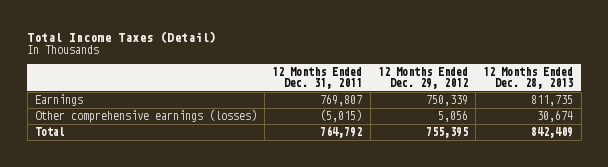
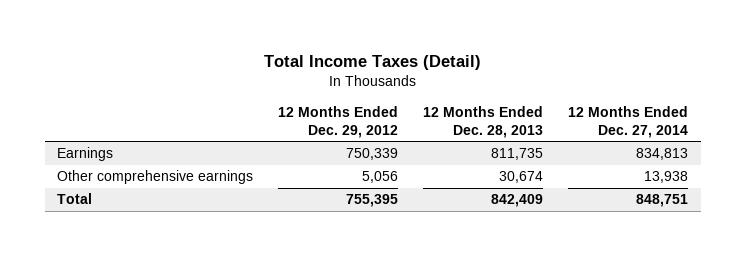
- | 12 Months Ended Dec. 31, 2011 | 12 Months Ended Dec. 29, 2012 | 12 Months Ended Dec. 28, 2013
+ | 12 Months Ended Dec. 29, 2012 | 12 Months Ended Dec. 28, 2013 | 12 Months Ended Dec. 27, 2014
- Other comprehensive earnings (losses) | (5,015) | 5,056 | 30,674
+ Other comprehensive earnings | 5,056 | 30,674 | 13,938

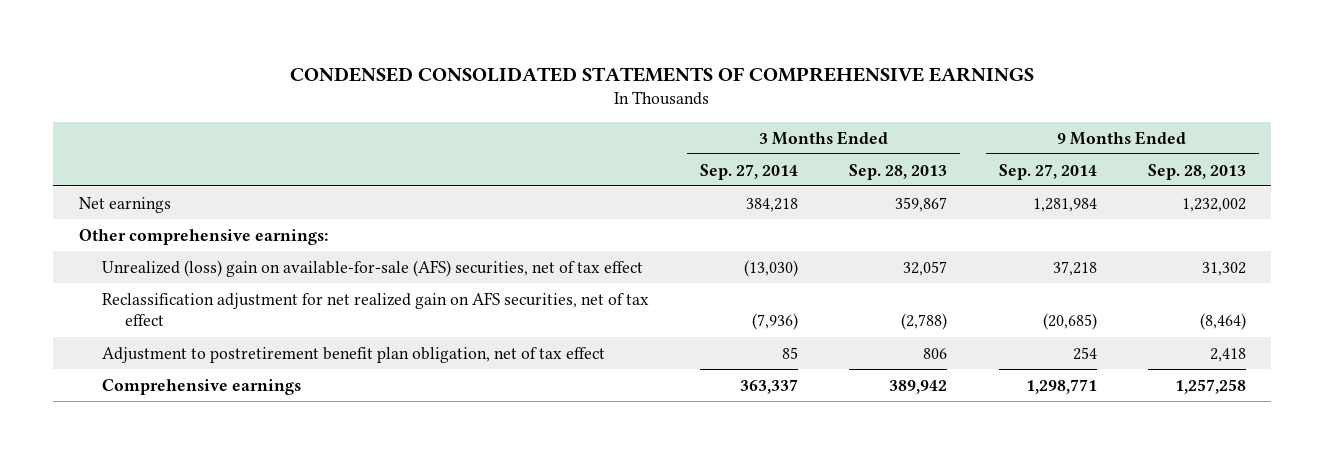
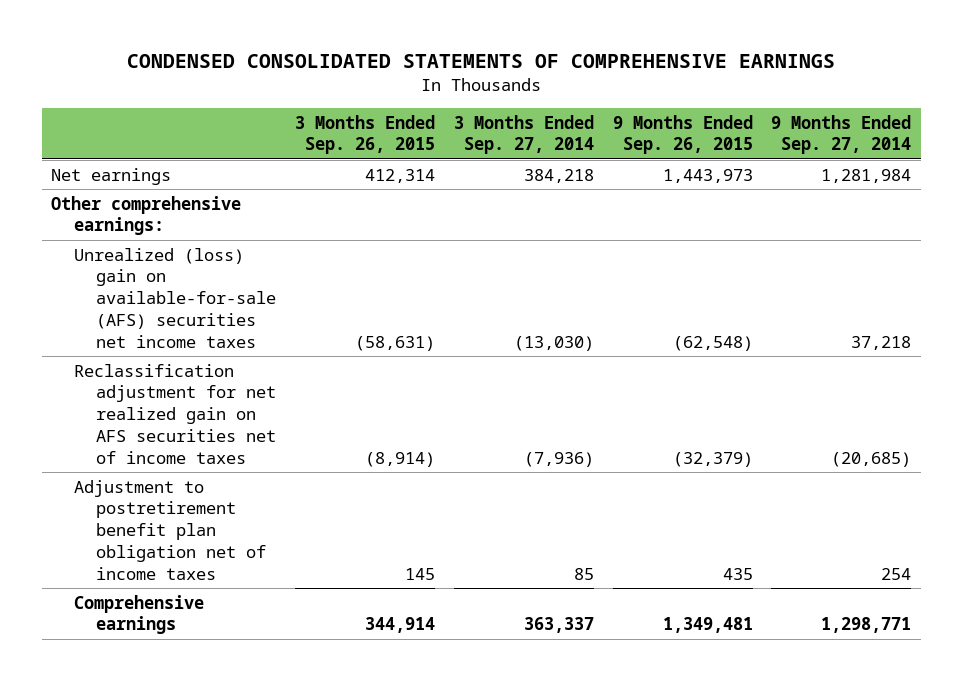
- | 3 Months Ended Sep. 27, 2014 | 3 Months Ended Sep. 28, 2013 | 9 Months Ended Sep. 27, 2014 | 9 Months Ended Sep. 28, 2013
+ | 3 Months Ended Sep. 26, 2015 | 3 Months Ended Sep. 27, 2014 | 9 Months Ended Sep. 26, 2015 | 9 Months Ended Sep. 27, 2014
- Unrealized (loss) gain on available-for-sale (AFS) securities, net of tax effect | (13,030) | 32,057 | 37,218 | 31,302
- Reclassification adjustment for net realized gain on AFS securities, net of tax effect | (7,936) | (2,788) | (20,685) | (8,464)
- Adjustment to postretirement benefit plan obligation, net of tax effect | 85 | 806 | 254 | 2,418
+ Unrealized (loss) gain on available-for-sale (AFS) securities net income taxes | (58,631) | (13,030) | (62,548) | 37,218
+ Reclassification adjustment for net realized gain on AFS securities net of income taxes | (8,914) | (7,936) | (32,379) | (20,685)
+ Adjustment to postretirement benefit plan obligation net of income taxes | 145 | 85 | 435 | 254

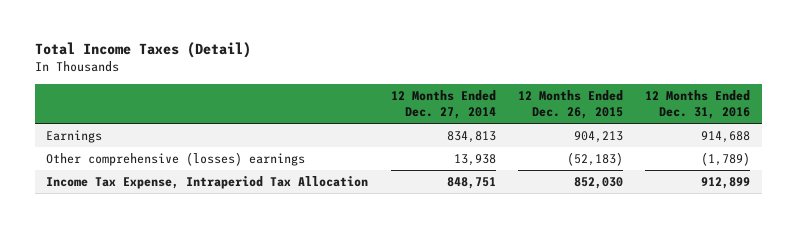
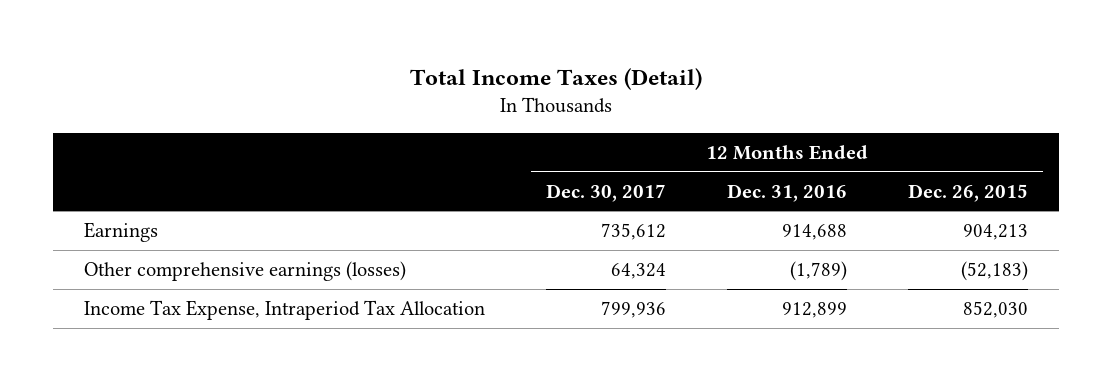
- | 12 Months Ended Dec. 27, 2014 | 12 Months Ended Dec. 26, 2015 | 12 Months Ended Dec. 31, 2016
+ | 12 Months Ended Dec. 30, 2017 | 12 Months Ended Dec. 31, 2016 | 12 Months Ended Dec. 26, 2015
- Other comprehensive (losses) earnings | 13,938 | (52,183) | (1,789)
+ Other comprehensive earnings (losses) | 64,324 | (1,789) | (52,183)

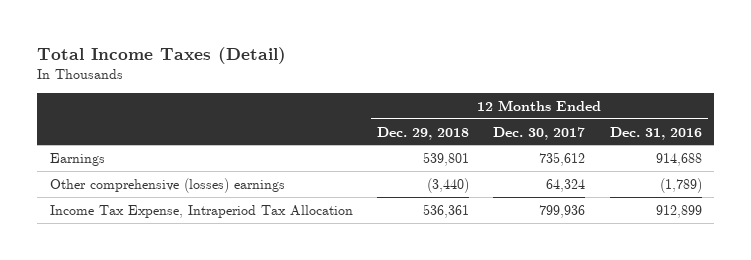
- | 12 Months Ended Dec. 30, 2017 | 12 Months Ended Dec. 31, 2016 | 12 Months Ended Dec. 26, 2015
+ | 12 Months Ended Dec. 29, 2018 | 12 Months Ended Dec. 30, 2017 | 12 Months Ended Dec. 31, 2016
- Other comprehensive earnings (losses) | 64,324 | (1,789) | (52,183)
+ Other comprehensive (losses) earnings | (3,440) | 64,324 | (1,789)

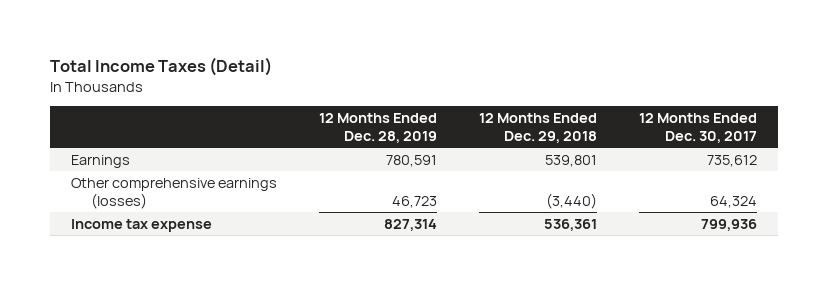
- | 12 Months Ended Dec. 29, 2018 | 12 Months Ended Dec. 30, 2017 | 12 Months Ended Dec. 31, 2016
+ | 12 Months Ended Dec. 28, 2019 | 12 Months Ended Dec. 29, 2018 | 12 Months Ended Dec. 30, 2017
- Other comprehensive (losses) earnings | (3,440) | 64,324 | (1,789)
- Income Tax Expense, Intraperiod Tax Allocation | 536,361 | 799,936 | 912,899
+ Other comprehensive earnings (losses) | 46,723 | (3,440) | 64,324
+ Income tax expense | 827,314 | 536,361 | 799,936

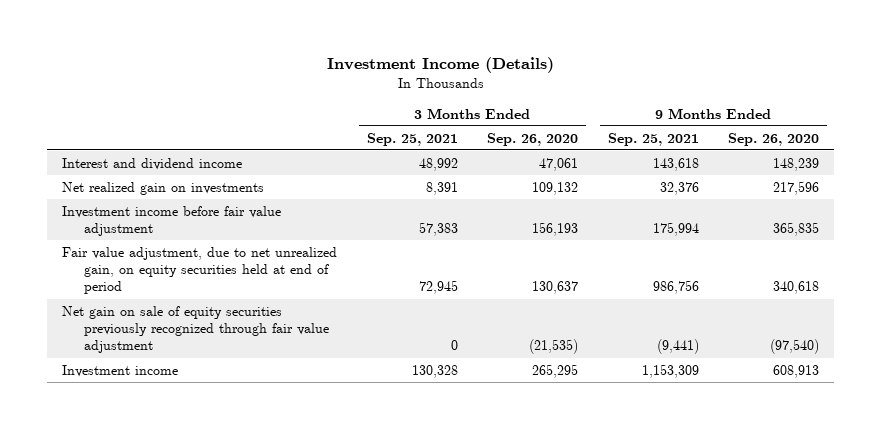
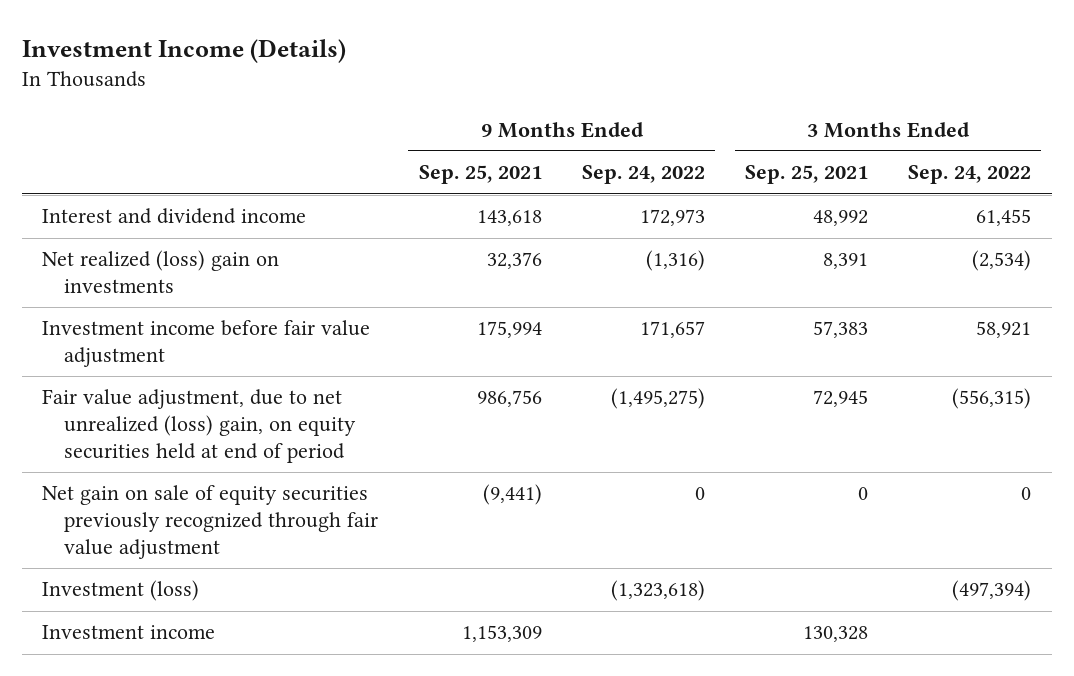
- | 3 Months Ended Sep. 25, 2021 | 3 Months Ended Sep. 26, 2020 | 9 Months Ended Sep. 25, 2021 | 9 Months Ended Sep. 26, 2020
+ | 9 Months Ended Sep. 25, 2021 | 9 Months Ended Sep. 24, 2022 | 3 Months Ended Sep. 25, 2021 | 3 Months Ended Sep. 24, 2022
- Net realized gain on investments | 8,391 | 109,132 | 32,376 | 217,596
+ Net realized (loss) gain on investments | 32,376 | (1,316) | 8,391 | (2,534)
- Fair value adjustment, due to net unrealized gain, on equity securities held at end of period | 72,945 | 130,637 | 986,756 | 340,618
+ Fair value adjustment, due to net unrealized (loss) gain, on equity securities held at end of period | 986,756 | (1,495,275) | 72,945 | (556,315)
+ Investment (loss) | | (1,323,618) | | (497,394)

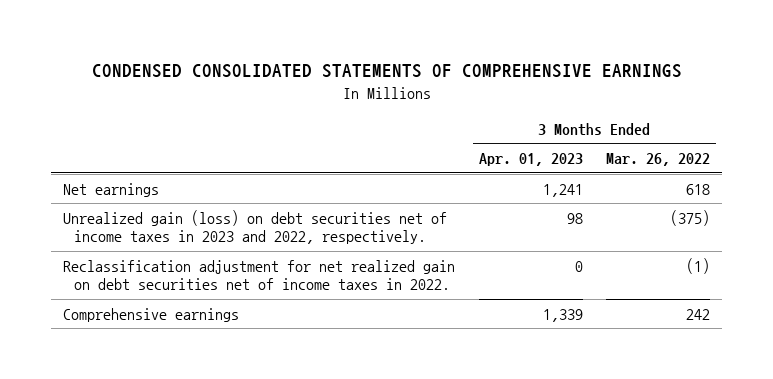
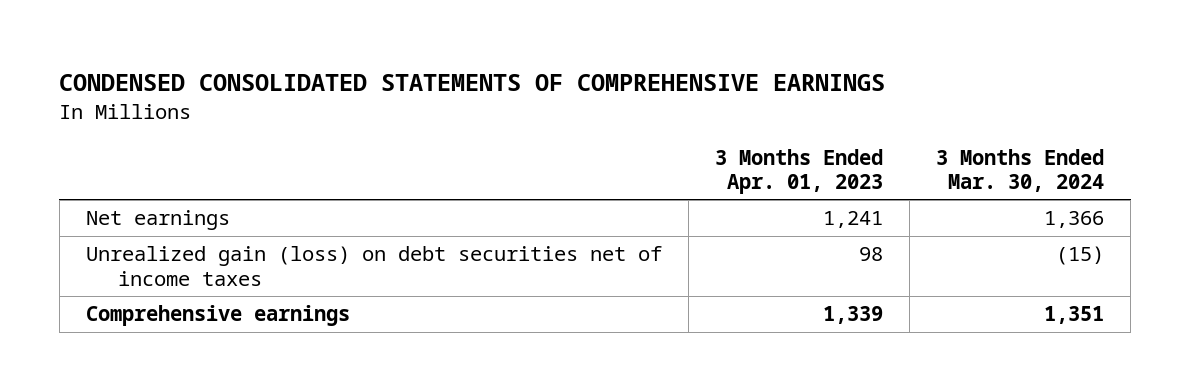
- | 3 Months Ended Apr. 01, 2023 | 3 Months Ended Mar. 26, 2022
+ | 3 Months Ended Apr. 01, 2023 | 3 Months Ended Mar. 30, 2024
- Unrealized gain (loss) on debt securities net of income taxes in 2023 and 2022, respectively. | 98 | (375)
- Reclassification adjustment for net realized gain on debt securities net of income taxes in 2022. | 0 | (1)
+ Unrealized gain (loss) on debt securities net of income taxes | 98 | (15)

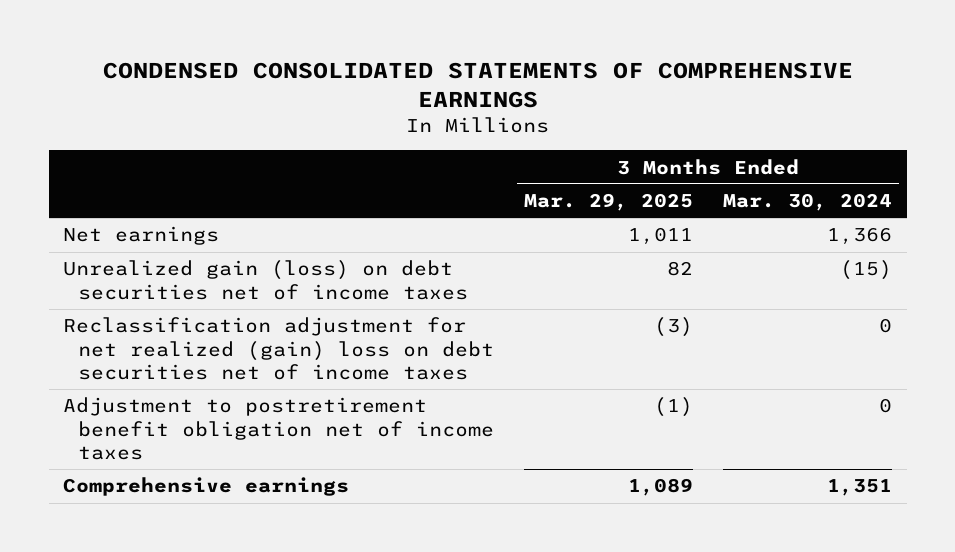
- | 3 Months Ended Apr. 01, 2023 | 3 Months Ended Mar. 30, 2024
+ | 3 Months Ended Mar. 29, 2025 | 3 Months Ended Mar. 30, 2024
+ Reclassification adjustment for net realized (gain) loss on debt securities net of income taxes | (3) | 0
+ Adjustment to postretirement benefit obligation net of income taxes | (1) | 0

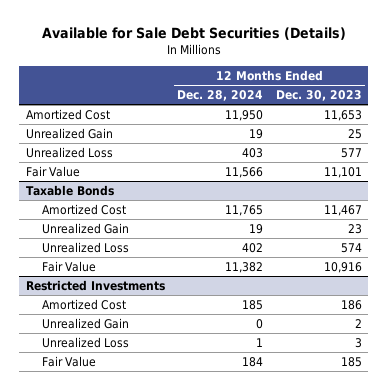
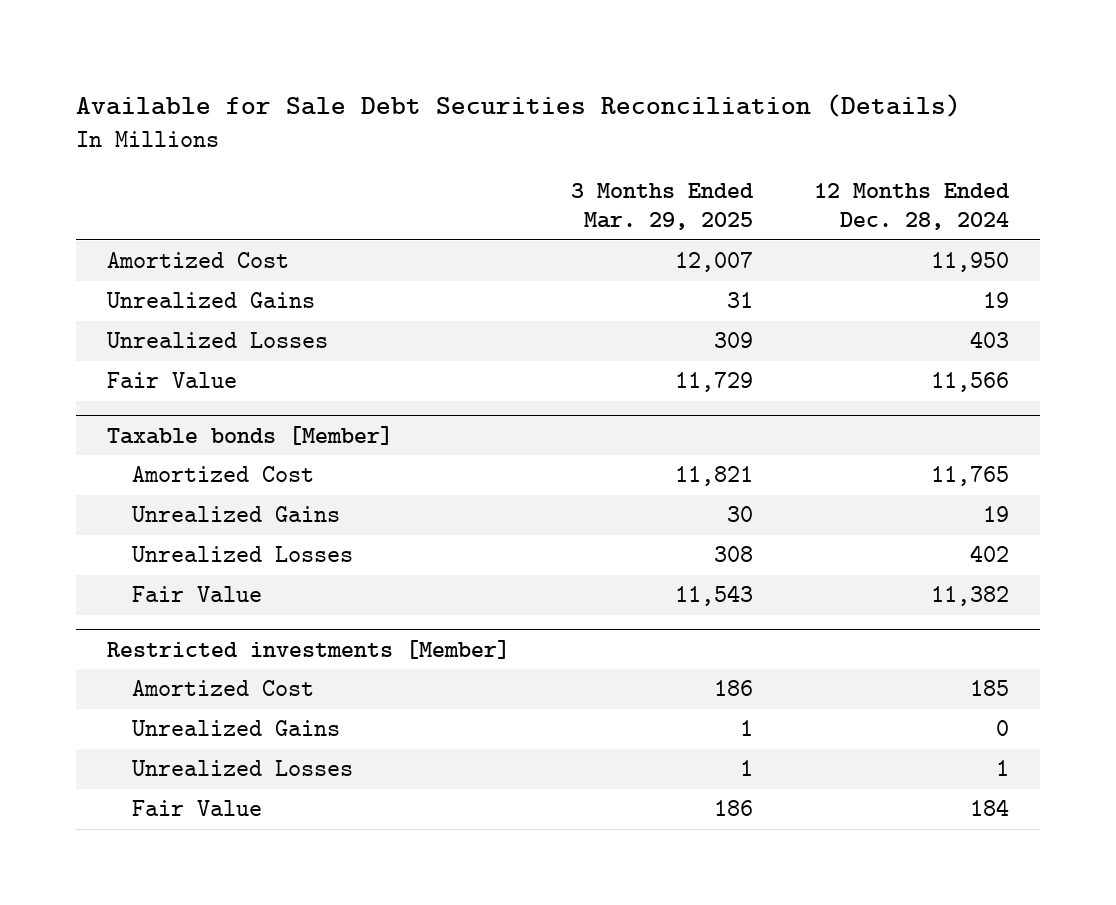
- Available for Sale Debt Securities (Details)
+ Available for Sale Debt Securities Reconciliation (Details)
- | 12 Months Ended Dec. 28, 2024 | 12 Months Ended Dec. 30, 2023
+ | 3 Months Ended Mar. 29, 2025 | 12 Months Ended Dec. 28, 2024
- Unrealized Gain | 19 | 25
- Unrealized Loss | 403 | 577
+ Unrealized Gains | 31 | 19
+ Unrealized Losses | 309 | 403
- Taxable Bonds
+ Taxable bonds [Member]
- Unrealized Gain | 19 | 23
- Unrealized Loss | 402 | 574
+ Unrealized Gains | 30 | 19
+ Unrealized Losses | 308 | 402
- Restricted Investments
+ Restricted investments [Member]
- Unrealized Gain | 0 | 2
- Unrealized Loss | 1 | 3
+ Unrealized Gains | 1 | 0
+ Unrealized Losses | 1 | 1

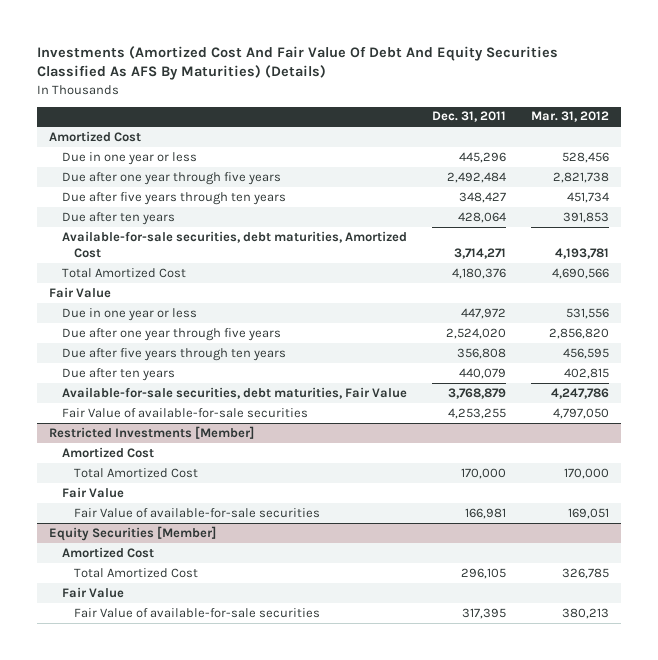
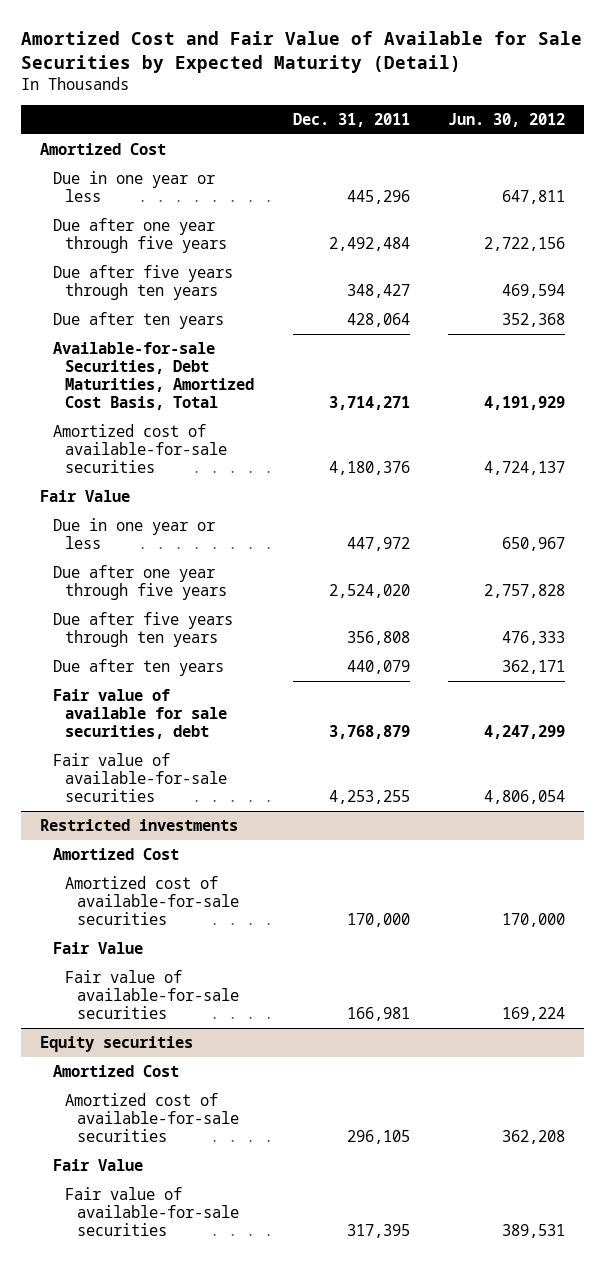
- Investments (Amortized Cost And Fair Value Of Debt And Equity Securities Classified As AFS By Maturities) (Details)
+ Amortized Cost and Fair Value of Available for Sale Securities by Expected Maturity (Detail)
- | Dec. 31, 2011 | Mar. 31, 2012
+ | Dec. 31, 2011 | Jun. 30, 2012
- Available-for-sale securities, debt maturities, Amortized Cost | 3,714,271 | 4,193,781
- Total Amortized Cost | 4,180,376 | 4,690,566
+ Available-for-sale Securities, Debt Maturities, Amortized Cost Basis, Total | 3,714,271 | 4,191,929
+ Amortized cost of available-for-sale securities | 4,180,376 | 4,724,137
- Available-for-sale securities, debt maturities, Fair Value | 3,768,879 | 4,247,786
- Fair Value of available-for-sale securities | 4,253,255 | 4,797,050
- Restricted Investments [Member]
+ Fair value of available for sale securities, debt | 3,768,879 | 4,247,299
+ Fair value of available-for-sale securities | 4,253,255 | 4,806,054
+ Restricted investments
- Total Amortized Cost | 170,000 | 170,000
+ Amortized cost of available-for-sale securities | 170,000 | 170,000
- Fair Value of available-for-sale securities | 166,981 | 169,051
- Equity Securities [Member]
+ Fair value of available-for-sale securities | 166,981 | 169,224
+ Equity securities
- Total Amortized Cost | 296,105 | 326,785
+ Amortized cost of available-for-sale securities | 296,105 | 362,208
- Fair Value of available-for-sale securities | 317,395 | 380,213
+ Fair value of available-for-sale securities | 317,395 | 389,531

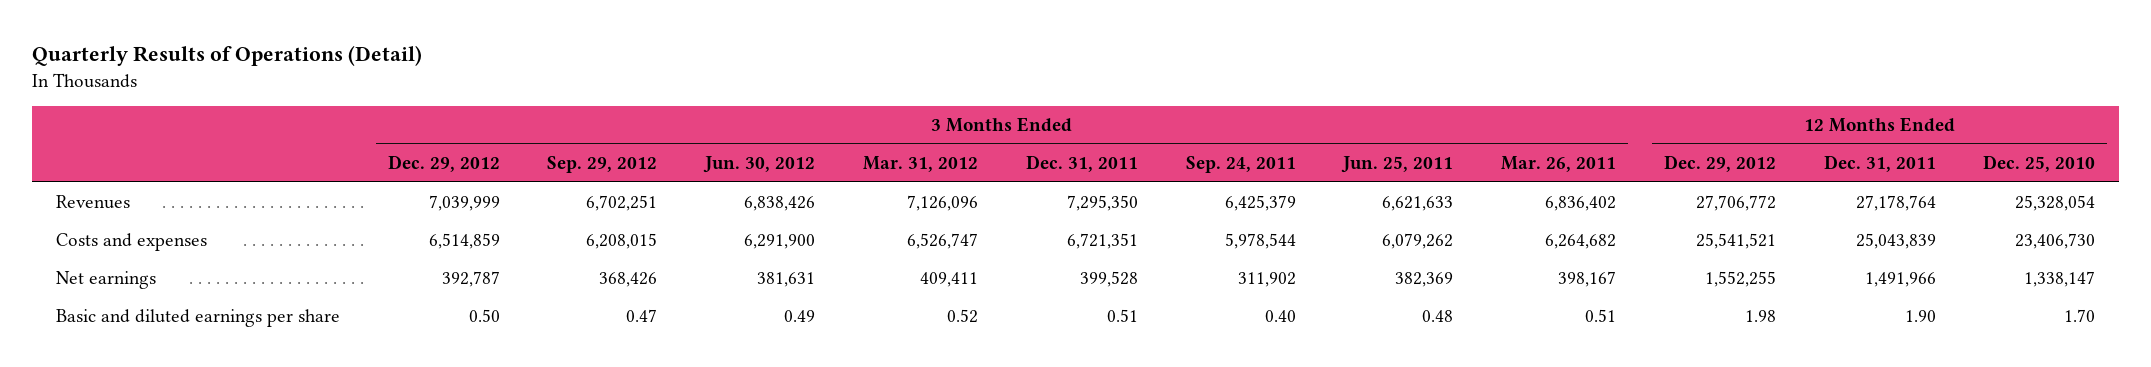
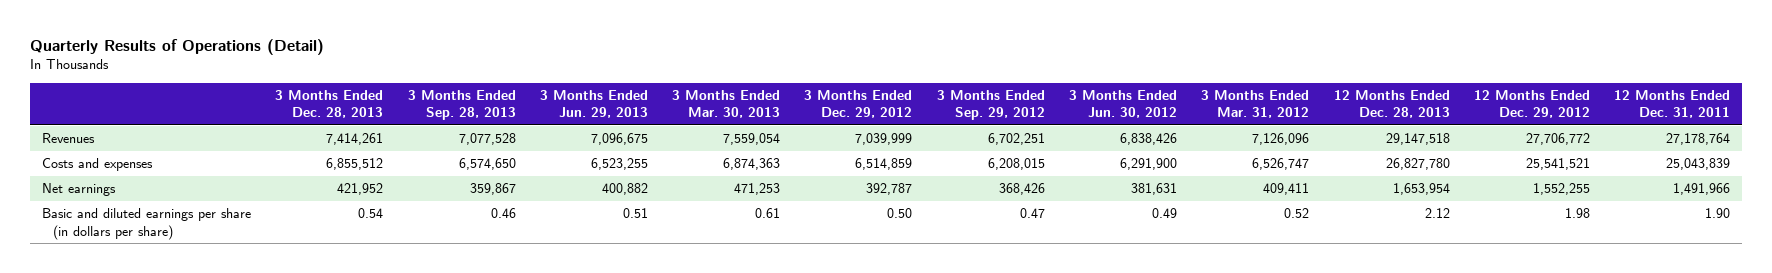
- | 3 Months Ended Dec. 29, 2012 | 3 Months Ended Sep. 29, 2012 | 3 Months Ended Jun. 30, 2012 | 3 Months Ended Mar. 31, 2012 | 3 Months Ended Dec. 31, 2011 | 3 Months Ended Sep. 24, 2011 | 3 Months Ended Jun. 25, 2011 | 3 Months Ended Mar. 26, 2011 | 12 Months Ended Dec. 29, 2012 | 12 Months Ended Dec. 31, 2011 | 12 Months Ended Dec. 25, 2010
+ | 3 Months Ended Dec. 28, 2013 | 3 Months Ended Sep. 28, 2013 | 3 Months Ended Jun. 29, 2013 | 3 Months Ended Mar. 30, 2013 | 3 Months Ended Dec. 29, 2012 | 3 Months Ended Sep. 29, 2012 | 3 Months Ended Jun. 30, 2012 | 3 Months Ended Mar. 31, 2012 | 12 Months Ended Dec. 28, 2013 | 12 Months Ended Dec. 29, 2012 | 12 Months Ended Dec. 31, 2011
- Basic and diluted earnings per share | 0.50 | 0.47 | 0.49 | 0.52 | 0.51 | 0.40 | 0.48 | 0.51 | 1.98 | 1.90 | 1.70
+ Basic and diluted earnings per share (in dollars per share) | 0.54 | 0.46 | 0.51 | 0.61 | 0.50 | 0.47 | 0.49 | 0.52 | 2.12 | 1.98 | 1.90

